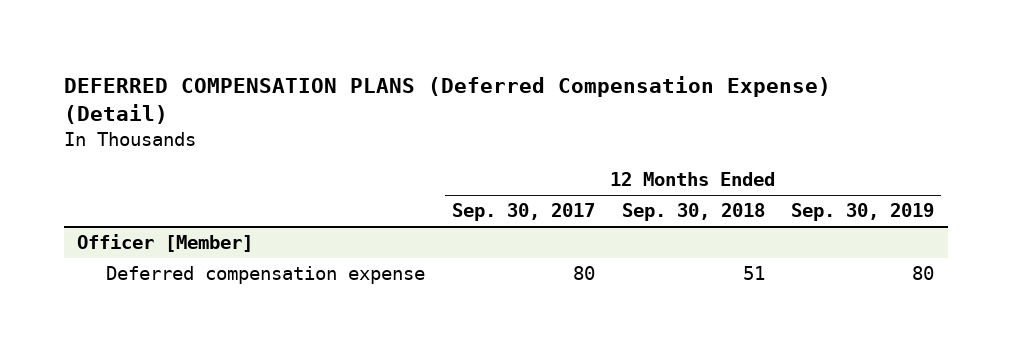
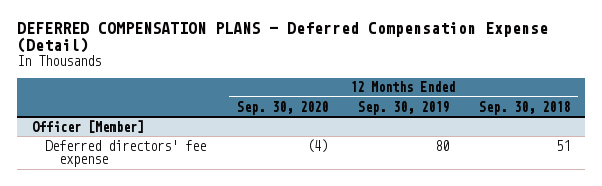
- DEFERRED COMPENSATION PLANS (Deferred Compensation Expense) (Detail)
+ DEFERRED COMPENSATION PLANS - Deferred Compensation Expense (Detail)
- | 12 Months Ended Sep. 30, 2017 | 12 Months Ended Sep. 30, 2018 | 12 Months Ended Sep. 30, 2019
+ | 12 Months Ended Sep. 30, 2020 | 12 Months Ended Sep. 30, 2019 | 12 Months Ended Sep. 30, 2018
@ Officer [Member]
- Deferred compensation expense | 80 | 51 | 80
+ Deferred directors' fee expense | (4) | 80 | 51

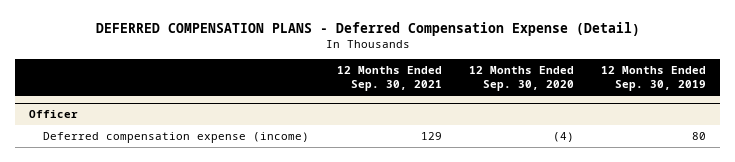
- | 12 Months Ended Sep. 30, 2020 | 12 Months Ended Sep. 30, 2019 | 12 Months Ended Sep. 30, 2018
+ | 12 Months Ended Sep. 30, 2021 | 12 Months Ended Sep. 30, 2020 | 12 Months Ended Sep. 30, 2019
- Officer [Member]
- Deferred directors' fee expense | (4) | 80 | 51
+ Officer
+ Deferred compensation expense (income) | 129 | (4) | 80

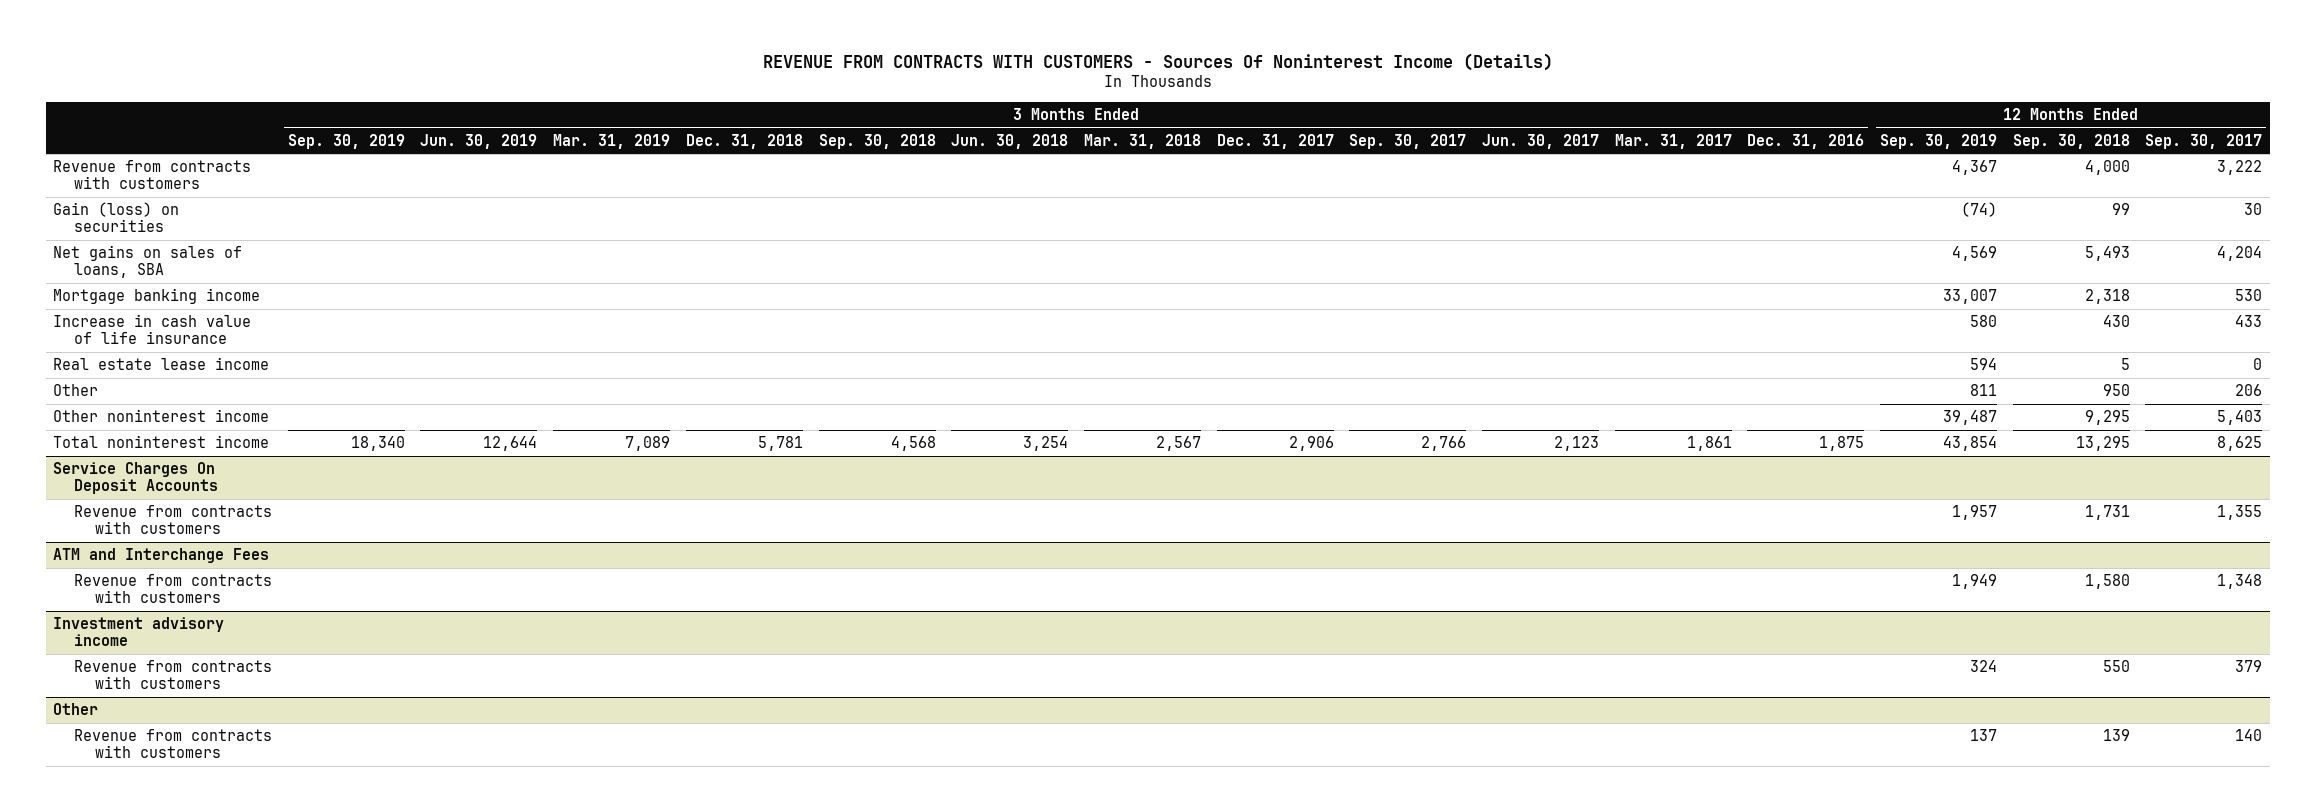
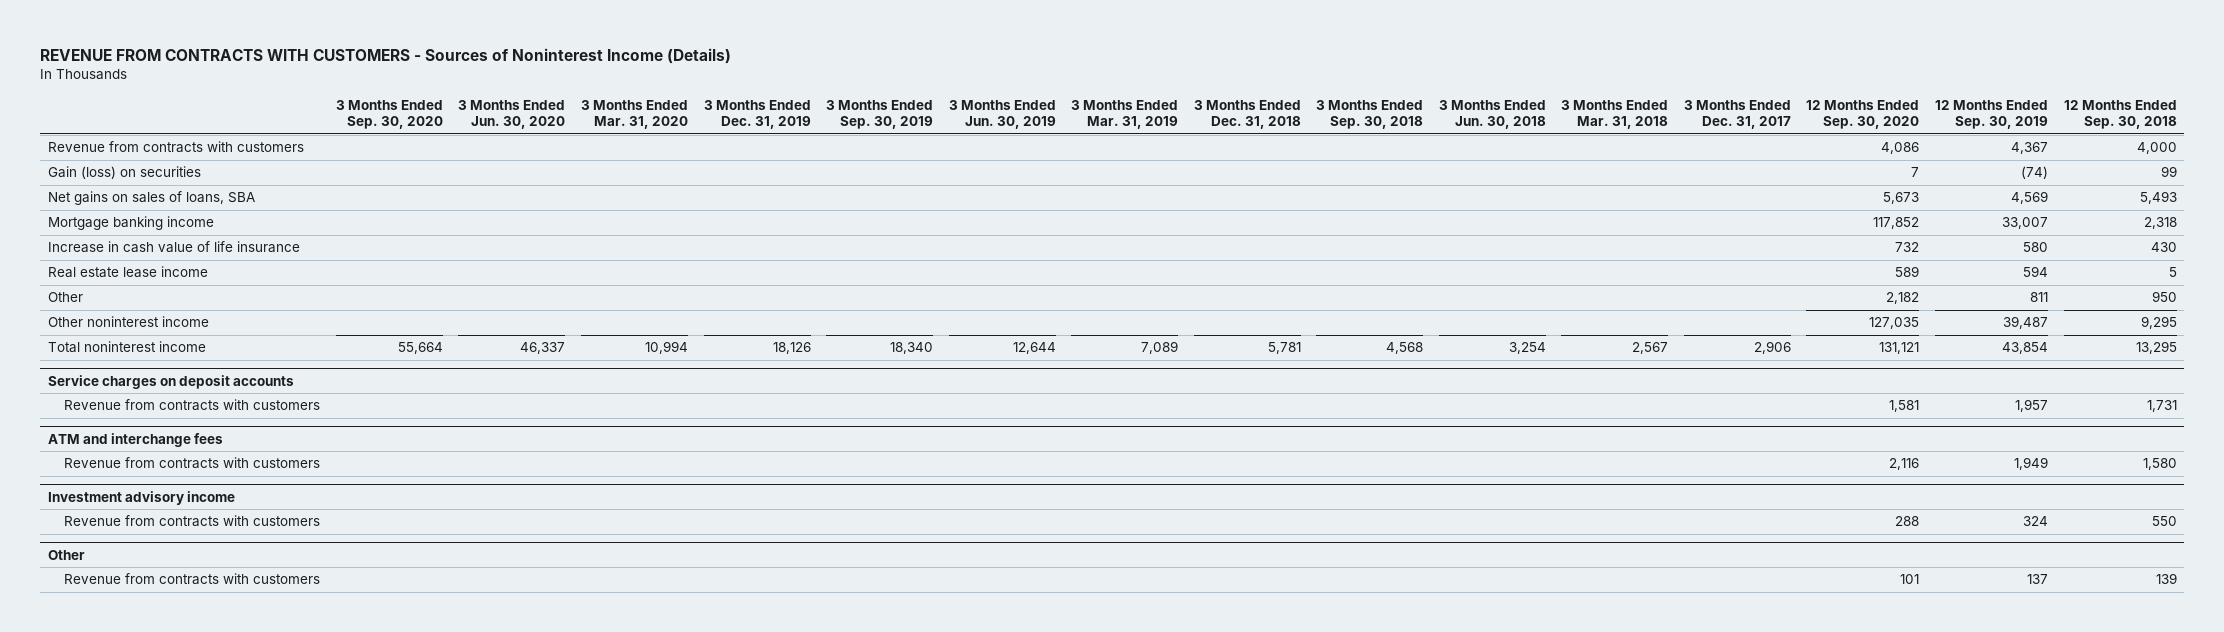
- REVENUE FROM CONTRACTS WITH CUSTOMERS - Sources Of Noninterest Income (Details)
+ REVENUE FROM CONTRACTS WITH CUSTOMERS - Sources of Noninterest Income (Details)
- | 3 Months Ended Sep. 30, 2019 | 3 Months Ended Jun. 30, 2019 | 3 Months Ended Mar. 31, 2019 | 3 Months Ended Dec. 31, 2018 | 3 Months Ended Sep. 30, 2018 | 3 Months Ended Jun. 30, 2018 | 3 Months Ended Mar. 31, 2018 | 3 Months Ended Dec. 31, 2017 | 3 Months Ended Sep. 30, 2017 | 3 Months Ended Jun. 30, 2017 | 3 Months Ended Mar. 31, 2017 | 3 Months Ended Dec. 31, 2016 | 12 Months Ended Sep. 30, 2019 | 12 Months Ended Sep. 30, 2018 | 12 Months Ended Sep. 30, 2017
+ | 3 Months Ended Sep. 30, 2020 | 3 Months Ended Jun. 30, 2020 | 3 Months Ended Mar. 31, 2020 | 3 Months Ended Dec. 31, 2019 | 3 Months Ended Sep. 30, 2019 | 3 Months Ended Jun. 30, 2019 | 3 Months Ended Mar. 31, 2019 | 3 Months Ended Dec. 31, 2018 | 3 Months Ended Sep. 30, 2018 | 3 Months Ended Jun. 30, 2018 | 3 Months Ended Mar. 31, 2018 | 3 Months Ended Dec. 31, 2017 | 12 Months Ended Sep. 30, 2020 | 12 Months Ended Sep. 30, 2019 | 12 Months Ended Sep. 30, 2018
- Service Charges On Deposit Accounts
+ Service charges on deposit accounts
- ATM and Interchange Fees
+ ATM and interchange fees

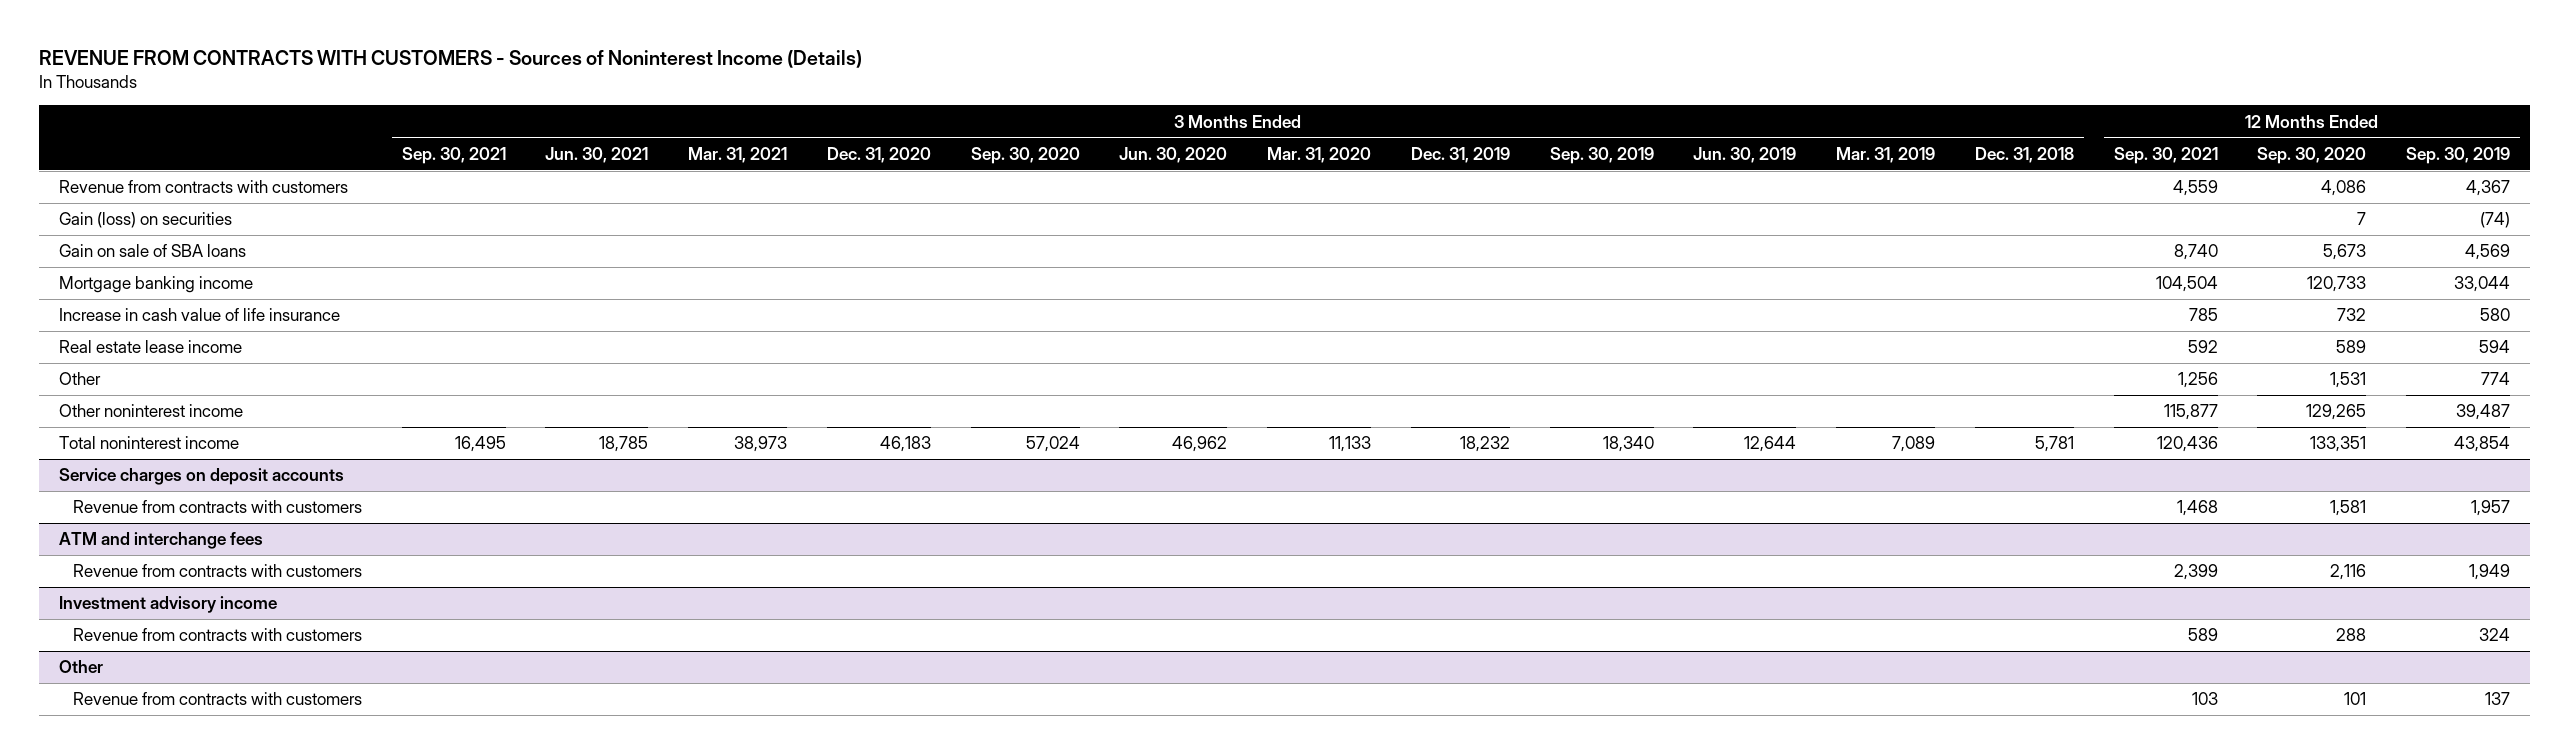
- | 3 Months Ended Sep. 30, 2020 | 3 Months Ended Jun. 30, 2020 | 3 Months Ended Mar. 31, 2020 | 3 Months Ended Dec. 31, 2019 | 3 Months Ended Sep. 30, 2019 | 3 Months Ended Jun. 30, 2019 | 3 Months Ended Mar. 31, 2019 | 3 Months Ended Dec. 31, 2018 | 3 Months Ended Sep. 30, 2018 | 3 Months Ended Jun. 30, 2018 | 3 Months Ended Mar. 31, 2018 | 3 Months Ended Dec. 31, 2017 | 12 Months Ended Sep. 30, 2020 | 12 Months Ended Sep. 30, 2019 | 12 Months Ended Sep. 30, 2018
+ | 3 Months Ended Sep. 30, 2021 | 3 Months Ended Jun. 30, 2021 | 3 Months Ended Mar. 31, 2021 | 3 Months Ended Dec. 31, 2020 | 3 Months Ended Sep. 30, 2020 | 3 Months Ended Jun. 30, 2020 | 3 Months Ended Mar. 31, 2020 | 3 Months Ended Dec. 31, 2019 | 3 Months Ended Sep. 30, 2019 | 3 Months Ended Jun. 30, 2019 | 3 Months Ended Mar. 31, 2019 | 3 Months Ended Dec. 31, 2018 | 12 Months Ended Sep. 30, 2021 | 12 Months Ended Sep. 30, 2020 | 12 Months Ended Sep. 30, 2019
- Net gains on sales of loans, SBA | | | | | | | | | | | | | 5,673 | 4,569 | 5,493
- Mortgage banking income | | | | | | | | | | | | | 117,852 | 33,007 | 2,318
+ Gain on sale of SBA loans | | | | | | | | | | | | | 8,740 | 5,673 | 4,569
+ Mortgage banking income | | | | | | | | | | | | | 104,504 | 120,733 | 33,044
- Other | | | | | | | | | | | | | 2,182 | 811 | 950
- Other noninterest income | | | | | | | | | | | | | 127,035 | 39,487 | 9,295
- Total noninterest income | 55,664 | 46,337 | 10,994 | 18,126 | 18,340 | 12,644 | 7,089 | 5,781 | 4,568 | 3,254 | 2,567 | 2,906 | 131,121 | 43,854 | 13,295
+ Other | | | | | | | | | | | | | 1,256 | 1,531 | 774
+ Other noninterest income | | | | | | | | | | | | | 115,877 | 129,265 | 39,487
+ Total noninterest income | 16,495 | 18,785 | 38,973 | 46,183 | 57,024 | 46,962 | 11,133 | 18,232 | 18,340 | 12,644 | 7,089 | 5,781 | 120,436 | 133,351 | 43,854

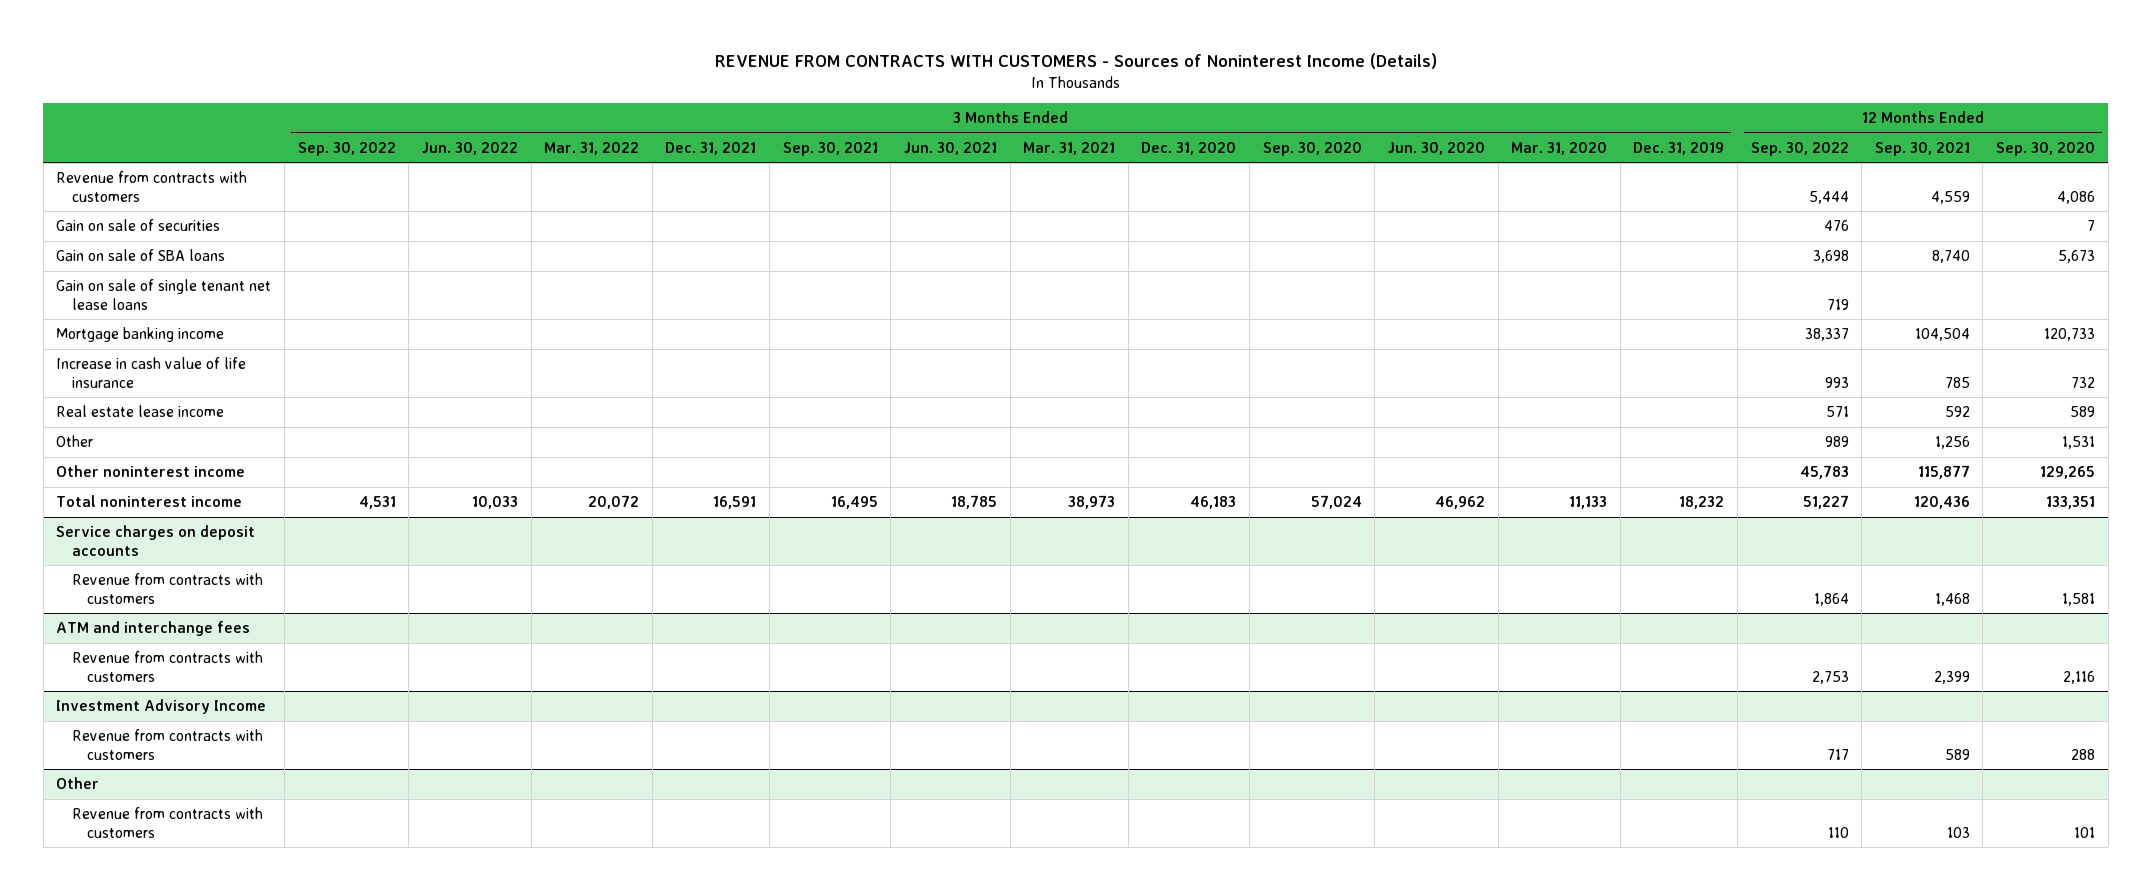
- | 3 Months Ended Sep. 30, 2021 | 3 Months Ended Jun. 30, 2021 | 3 Months Ended Mar. 31, 2021 | 3 Months Ended Dec. 31, 2020 | 3 Months Ended Sep. 30, 2020 | 3 Months Ended Jun. 30, 2020 | 3 Months Ended Mar. 31, 2020 | 3 Months Ended Dec. 31, 2019 | 3 Months Ended Sep. 30, 2019 | 3 Months Ended Jun. 30, 2019 | 3 Months Ended Mar. 31, 2019 | 3 Months Ended Dec. 31, 2018 | 12 Months Ended Sep. 30, 2021 | 12 Months Ended Sep. 30, 2020 | 12 Months Ended Sep. 30, 2019
+ | 3 Months Ended Sep. 30, 2022 | 3 Months Ended Jun. 30, 2022 | 3 Months Ended Mar. 31, 2022 | 3 Months Ended Dec. 31, 2021 | 3 Months Ended Sep. 30, 2021 | 3 Months Ended Jun. 30, 2021 | 3 Months Ended Mar. 31, 2021 | 3 Months Ended Dec. 31, 2020 | 3 Months Ended Sep. 30, 2020 | 3 Months Ended Jun. 30, 2020 | 3 Months Ended Mar. 31, 2020 | 3 Months Ended Dec. 31, 2019 | 12 Months Ended Sep. 30, 2022 | 12 Months Ended Sep. 30, 2021 | 12 Months Ended Sep. 30, 2020
- Gain (loss) on securities | | | | | | | | | | | | | | 7 | (74)
+ Gain on sale of securities | | | | | | | | | | | | | 476 | | 7
+ Gain on sale of single tenant net lease loans | | | | | | | | | | | | | 719 | |
- Investment advisory income
+ Investment Advisory Income

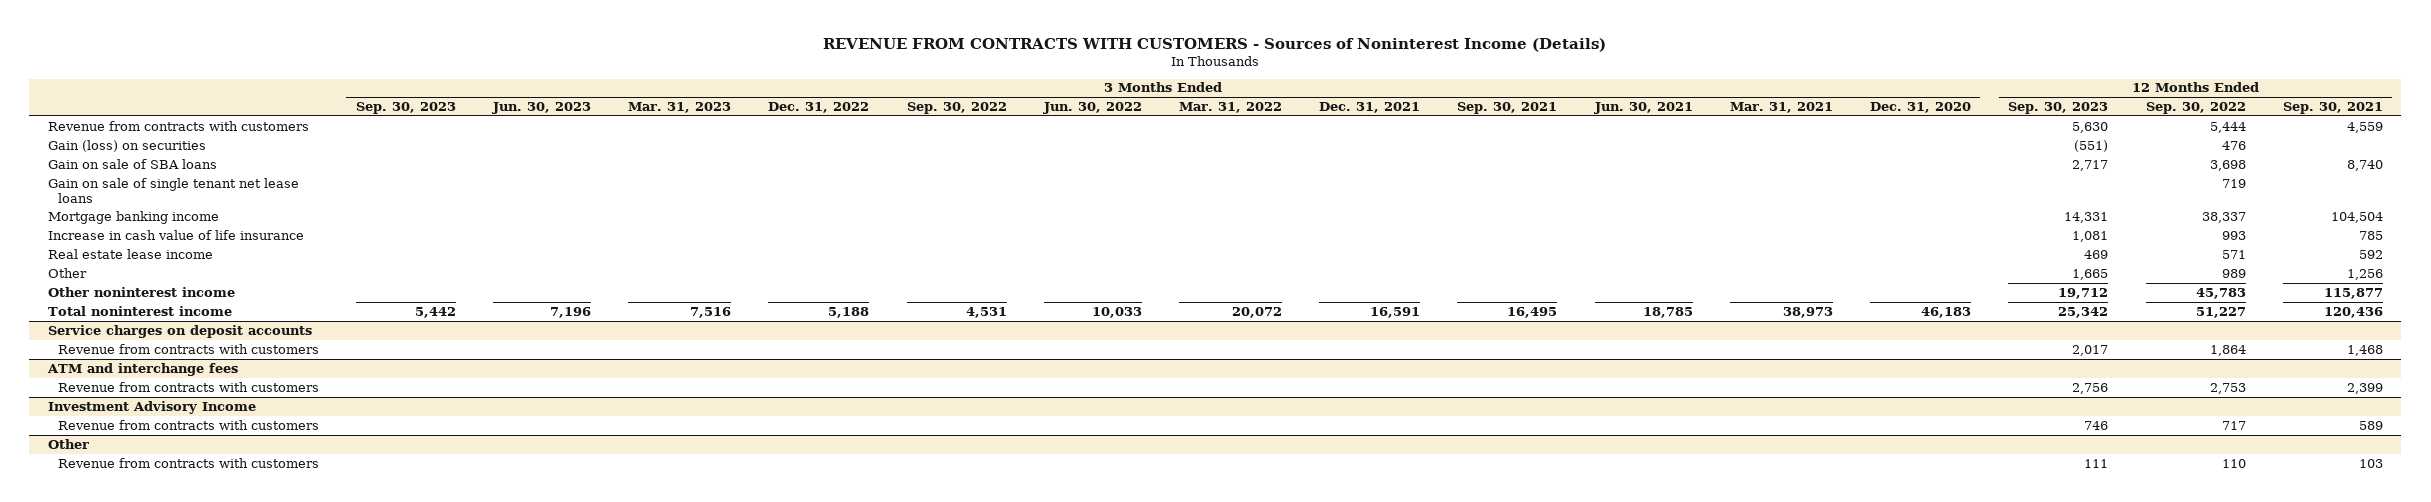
- | 3 Months Ended Sep. 30, 2022 | 3 Months Ended Jun. 30, 2022 | 3 Months Ended Mar. 31, 2022 | 3 Months Ended Dec. 31, 2021 | 3 Months Ended Sep. 30, 2021 | 3 Months Ended Jun. 30, 2021 | 3 Months Ended Mar. 31, 2021 | 3 Months Ended Dec. 31, 2020 | 3 Months Ended Sep. 30, 2020 | 3 Months Ended Jun. 30, 2020 | 3 Months Ended Mar. 31, 2020 | 3 Months Ended Dec. 31, 2019 | 12 Months Ended Sep. 30, 2022 | 12 Months Ended Sep. 30, 2021 | 12 Months Ended Sep. 30, 2020
+ | 3 Months Ended Sep. 30, 2023 | 3 Months Ended Jun. 30, 2023 | 3 Months Ended Mar. 31, 2023 | 3 Months Ended Dec. 31, 2022 | 3 Months Ended Sep. 30, 2022 | 3 Months Ended Jun. 30, 2022 | 3 Months Ended Mar. 31, 2022 | 3 Months Ended Dec. 31, 2021 | 3 Months Ended Sep. 30, 2021 | 3 Months Ended Jun. 30, 2021 | 3 Months Ended Mar. 31, 2021 | 3 Months Ended Dec. 31, 2020 | 12 Months Ended Sep. 30, 2023 | 12 Months Ended Sep. 30, 2022 | 12 Months Ended Sep. 30, 2021
- Gain on sale of securities | | | | | | | | | | | | | 476 | | 7
+ Gain (loss) on securities | | | | | | | | | | | | | (551) | 476 |

